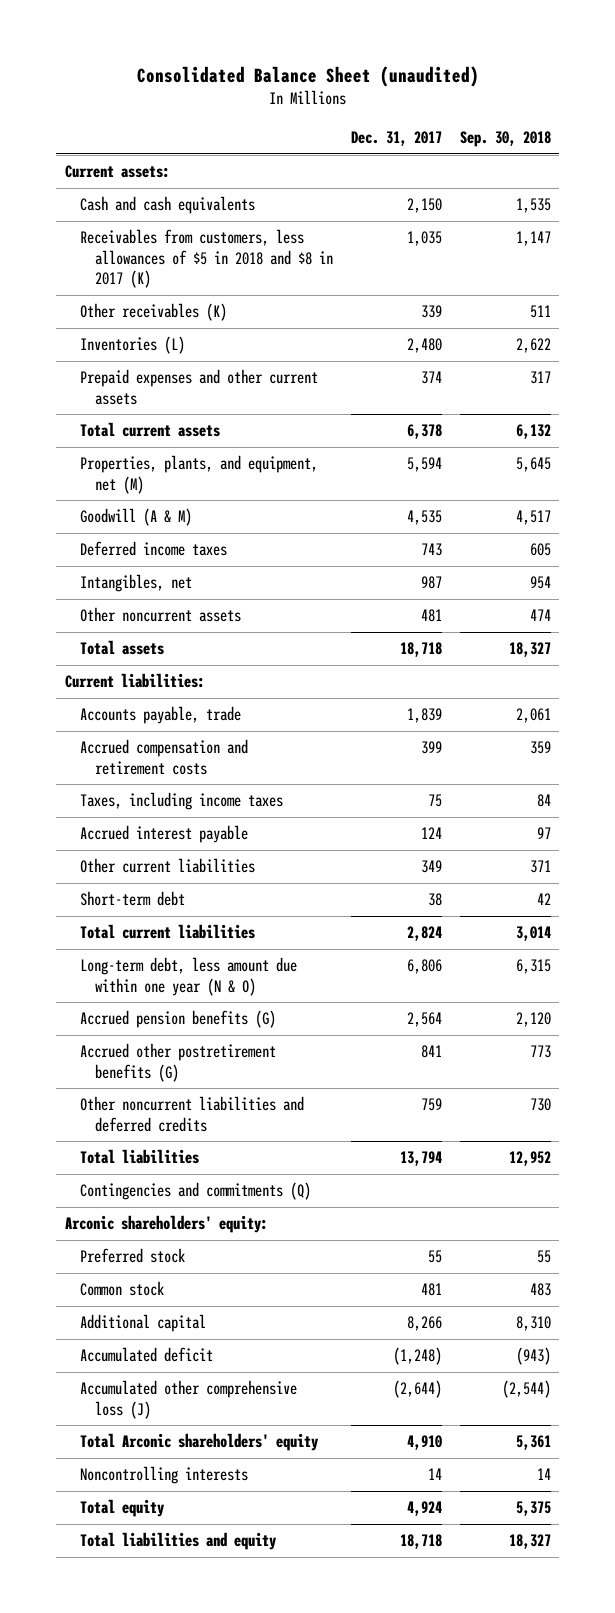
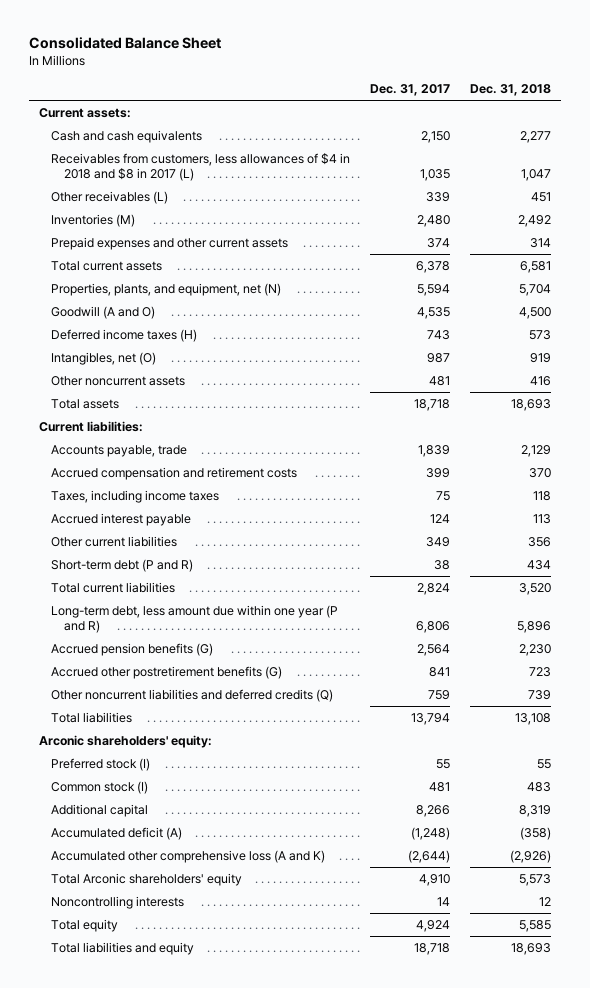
- Consolidated Balance Sheet (unaudited)
+ Consolidated Balance Sheet
- | Dec. 31, 2017 | Sep. 30, 2018
+ | Dec. 31, 2017 | Dec. 31, 2018
- Receivables from customers, less allowances of $5 in 2018 and $8 in 2017 (K) | 1,035 | 1,147
- Other receivables (K) | 339 | 511
- Inventories (L) | 2,480 | 2,622
+ Receivables from customers, less allowances of $4 in 2018 and $8 in 2017 (L) | 1,035 | 1,047
+ Other receivables (L) | 339 | 451
+ Inventories (M) | 2,480 | 2,492
- Properties, plants, and equipment, net (M) | 5,594 | 5,645
- Goodwill (A & M) | 4,535 | 4,517
- Deferred income taxes | 743 | 605
- Intangibles, net | 987 | 954
+ Properties, plants, and equipment, net (N) | 5,594 | 5,704
+ Goodwill (A and O) | 4,535 | 4,500
+ Deferred income taxes (H) | 743 | 573
+ Intangibles, net (O) | 987 | 919
- Short-term debt | 38 | 42
+ Short-term debt (P and R) | 38 | 434
- Long-term debt, less amount due within one year (N & O) | 6,806 | 6,315
+ Long-term debt, less amount due within one year (P and R) | 6,806 | 5,896
- Other noncurrent liabilities and deferred credits | 759 | 730
+ Other noncurrent liabilities and deferred credits (Q) | 759 | 739
- Contingencies and commitments (Q)
- Preferred stock | 55 | 55
- Common stock | 481 | 483
+ Preferred stock (I) | 55 | 55
+ Common stock (I) | 481 | 483
- Accumulated deficit | (1,248) | (943)
- Accumulated other comprehensive loss (J) | (2,644) | (2,544)
+ Accumulated deficit (A) | (1,248) | (358)
+ Accumulated other comprehensive loss (A and K) | (2,644) | (2,926)

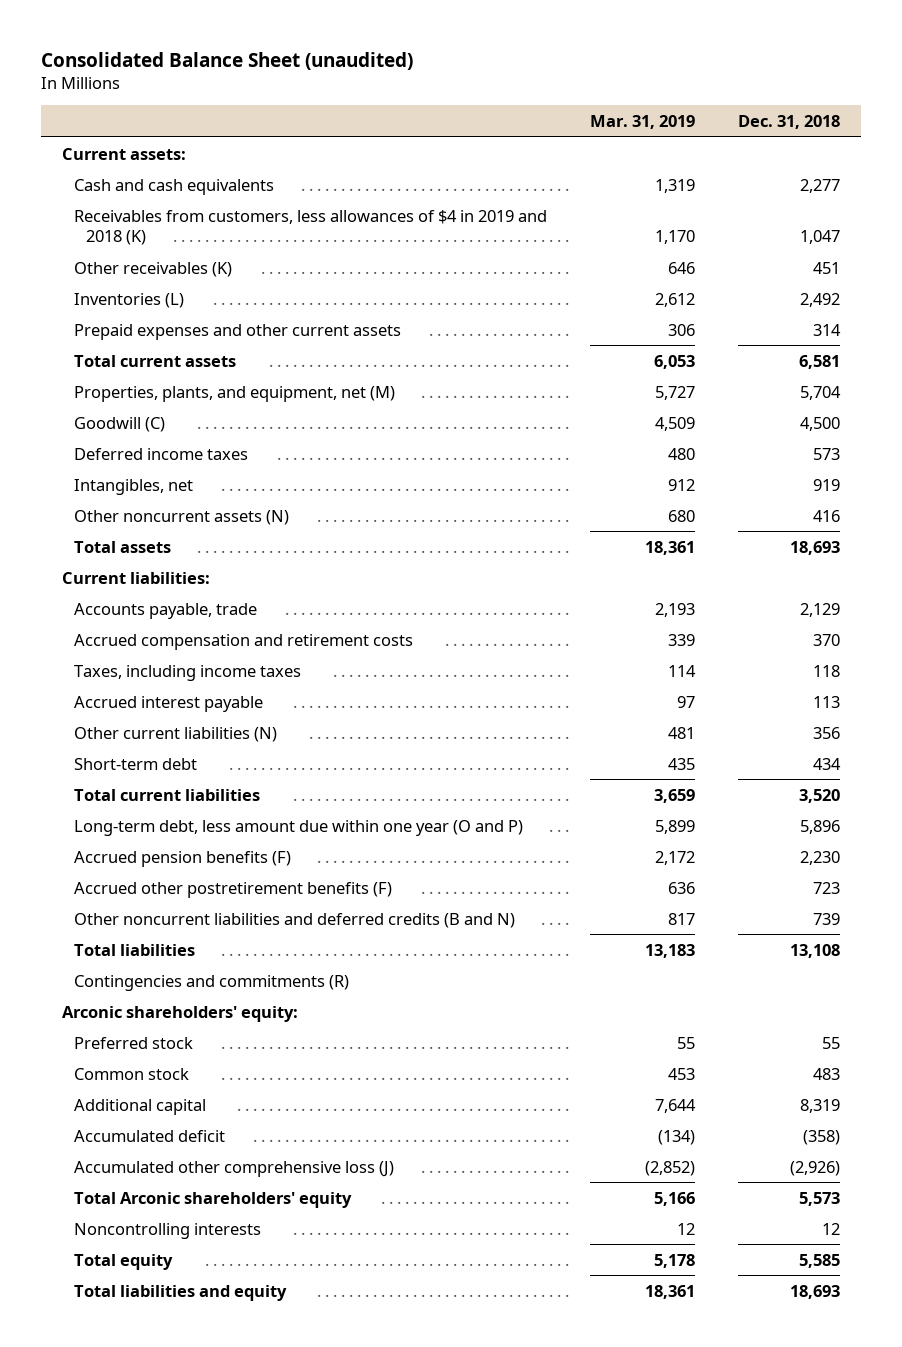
- Consolidated Balance Sheet
+ Consolidated Balance Sheet (unaudited)
- | Dec. 31, 2017 | Dec. 31, 2018
+ | Mar. 31, 2019 | Dec. 31, 2018
- Receivables from customers, less allowances of $4 in 2018 and $8 in 2017 (L) | 1,035 | 1,047
- Other receivables (L) | 339 | 451
- Inventories (M) | 2,480 | 2,492
+ Receivables from customers, less allowances of $4 in 2019 and 2018 (K) | 1,170 | 1,047
+ Other receivables (K) | 646 | 451
+ Inventories (L) | 2,612 | 2,492
- Properties, plants, and equipment, net (N) | 5,594 | 5,704
- Goodwill (A and O) | 4,535 | 4,500
- Deferred income taxes (H) | 743 | 573
- Intangibles, net (O) | 987 | 919
- Other noncurrent assets | 481 | 416
+ Properties, plants, and equipment, net (M) | 5,727 | 5,704
+ Goodwill (C) | 4,509 | 4,500
+ Deferred income taxes | 480 | 573
+ Intangibles, net | 912 | 919
+ Other noncurrent assets (N) | 680 | 416
- Other current liabilities | 349 | 356
- Short-term debt (P and R) | 38 | 434
+ Other current liabilities (N) | 481 | 356
+ Short-term debt | 435 | 434
- Long-term debt, less amount due within one year (P and R) | 6,806 | 5,896
- Accrued pension benefits (G) | 2,564 | 2,230
- Accrued other postretirement benefits (G) | 841 | 723
- Other noncurrent liabilities and deferred credits (Q) | 759 | 739
+ Long-term debt, less amount due within one year (O and P) | 5,899 | 5,896
+ Accrued pension benefits (F) | 2,172 | 2,230
+ Accrued other postretirement benefits (F) | 636 | 723
+ Other noncurrent liabilities and deferred credits (B and N) | 817 | 739
+ Contingencies and commitments (R)
- Preferred stock (I) | 55 | 55
- Common stock (I) | 481 | 483
+ Preferred stock | 55 | 55
+ Common stock | 453 | 483
- Accumulated deficit (A) | (1,248) | (358)
- Accumulated other comprehensive loss (A and K) | (2,644) | (2,926)
+ Accumulated deficit | (134) | (358)
+ Accumulated other comprehensive loss (J) | (2,852) | (2,926)

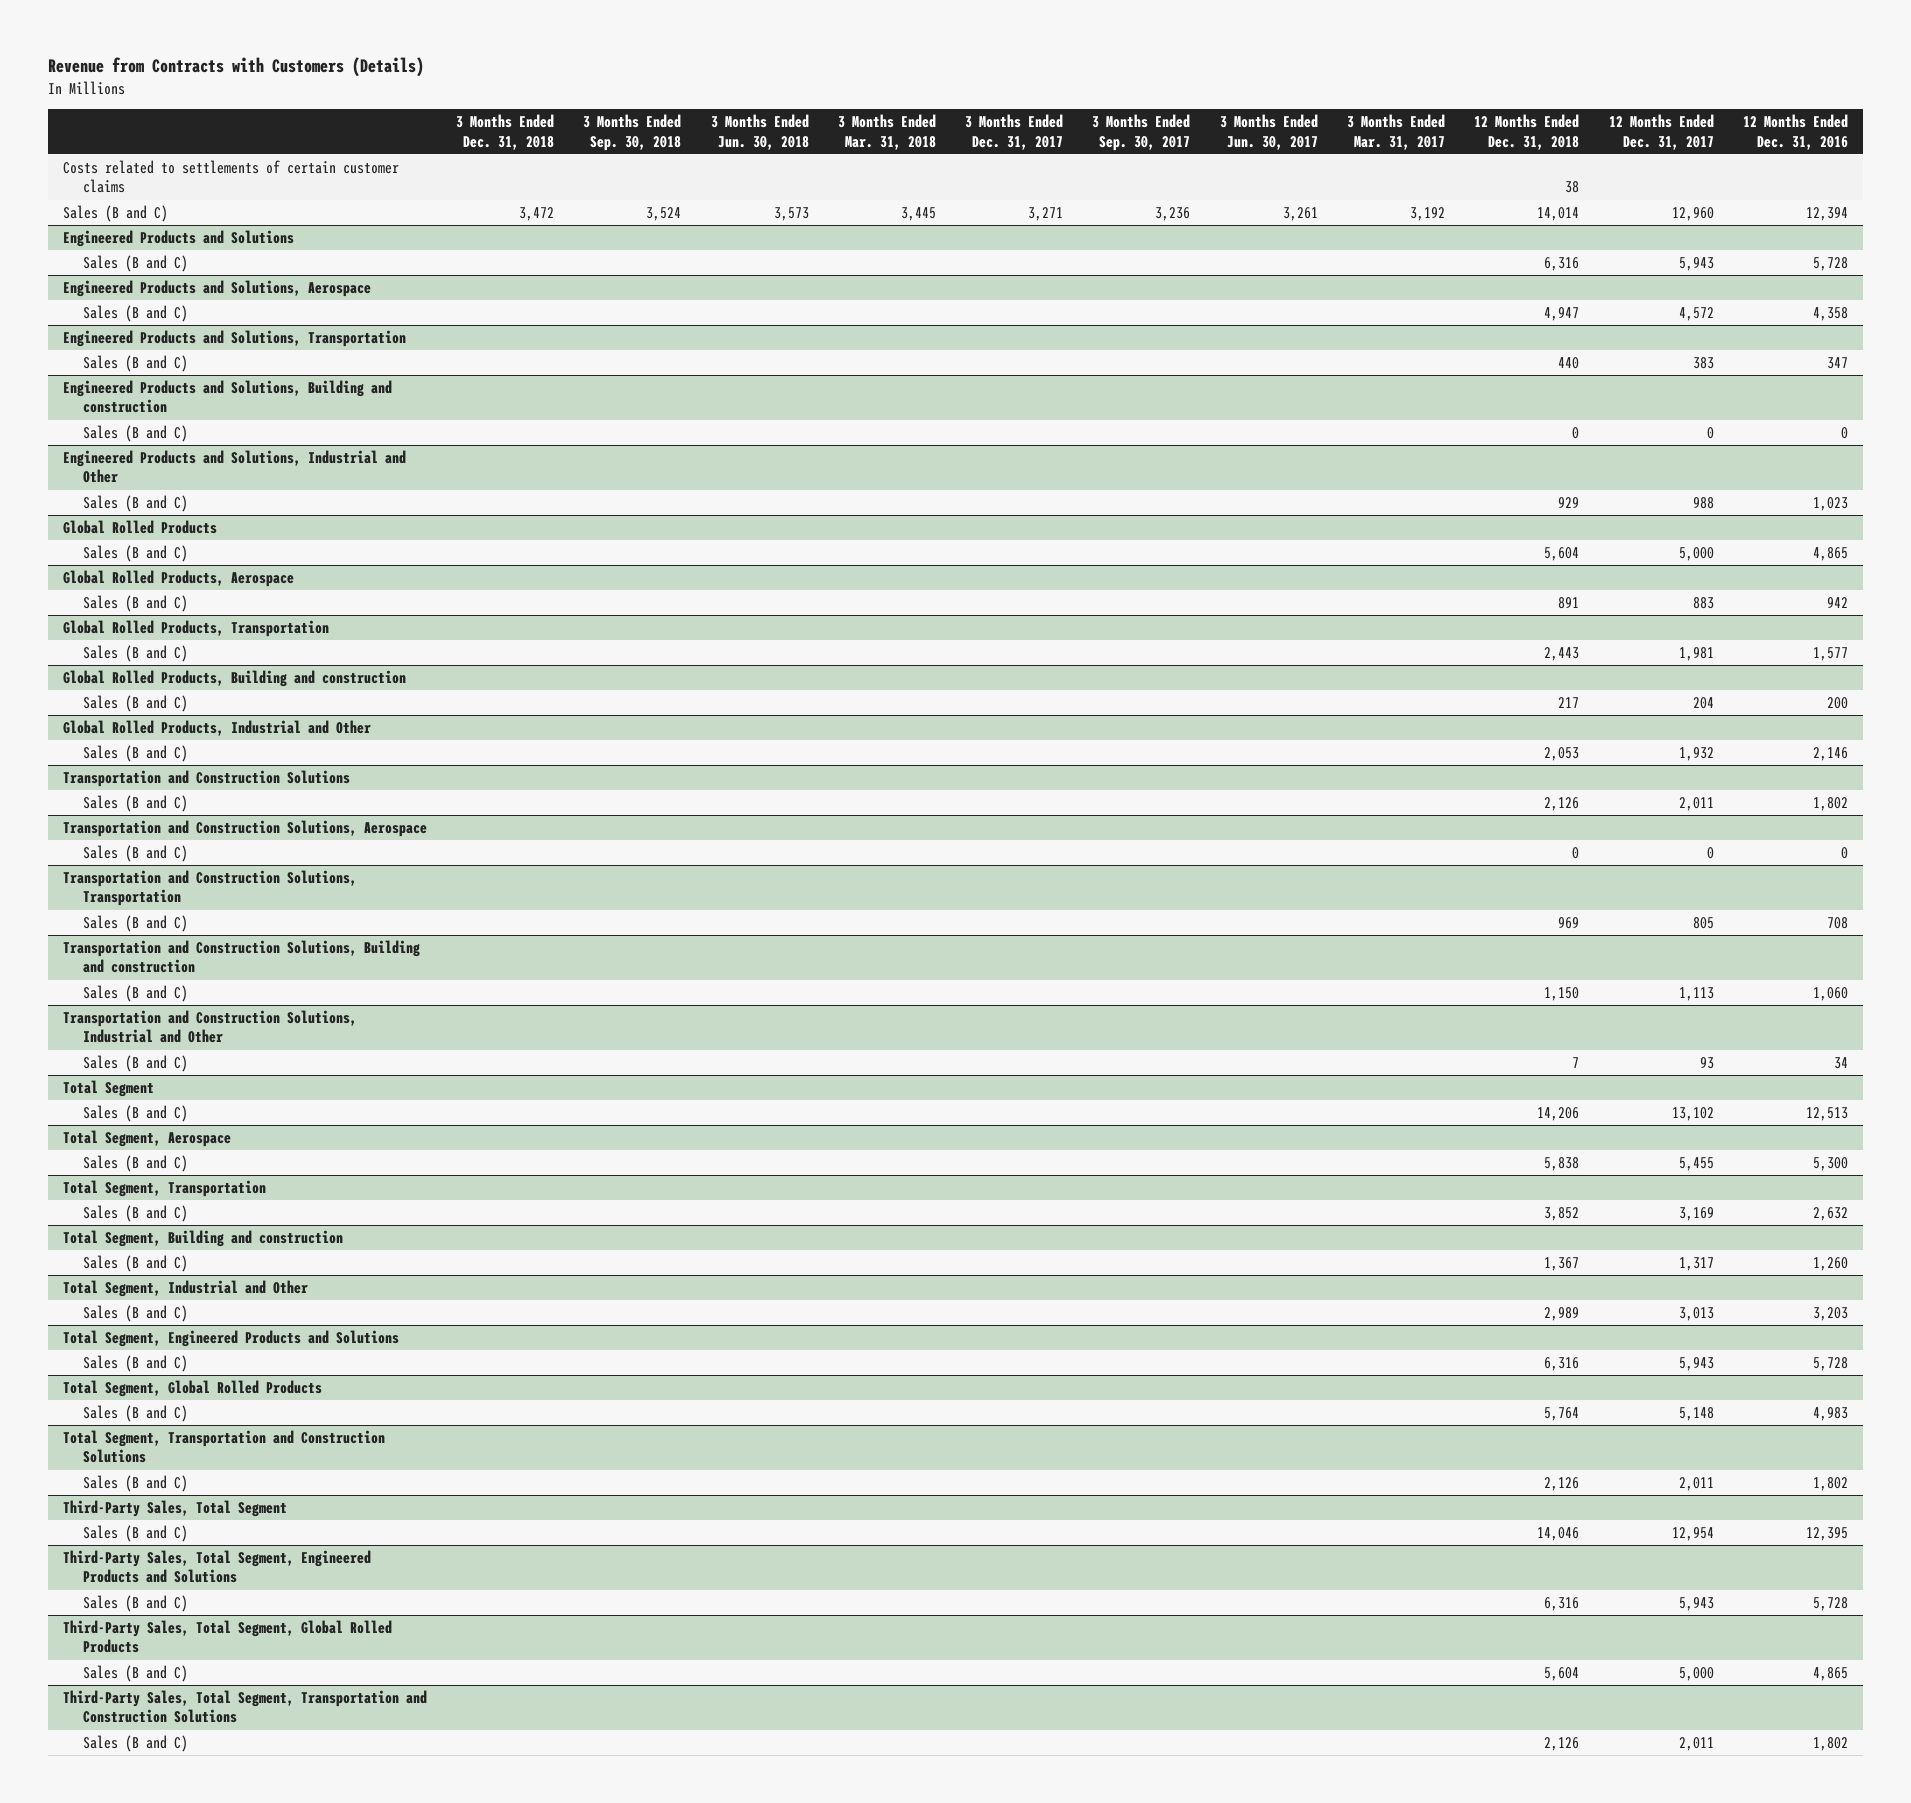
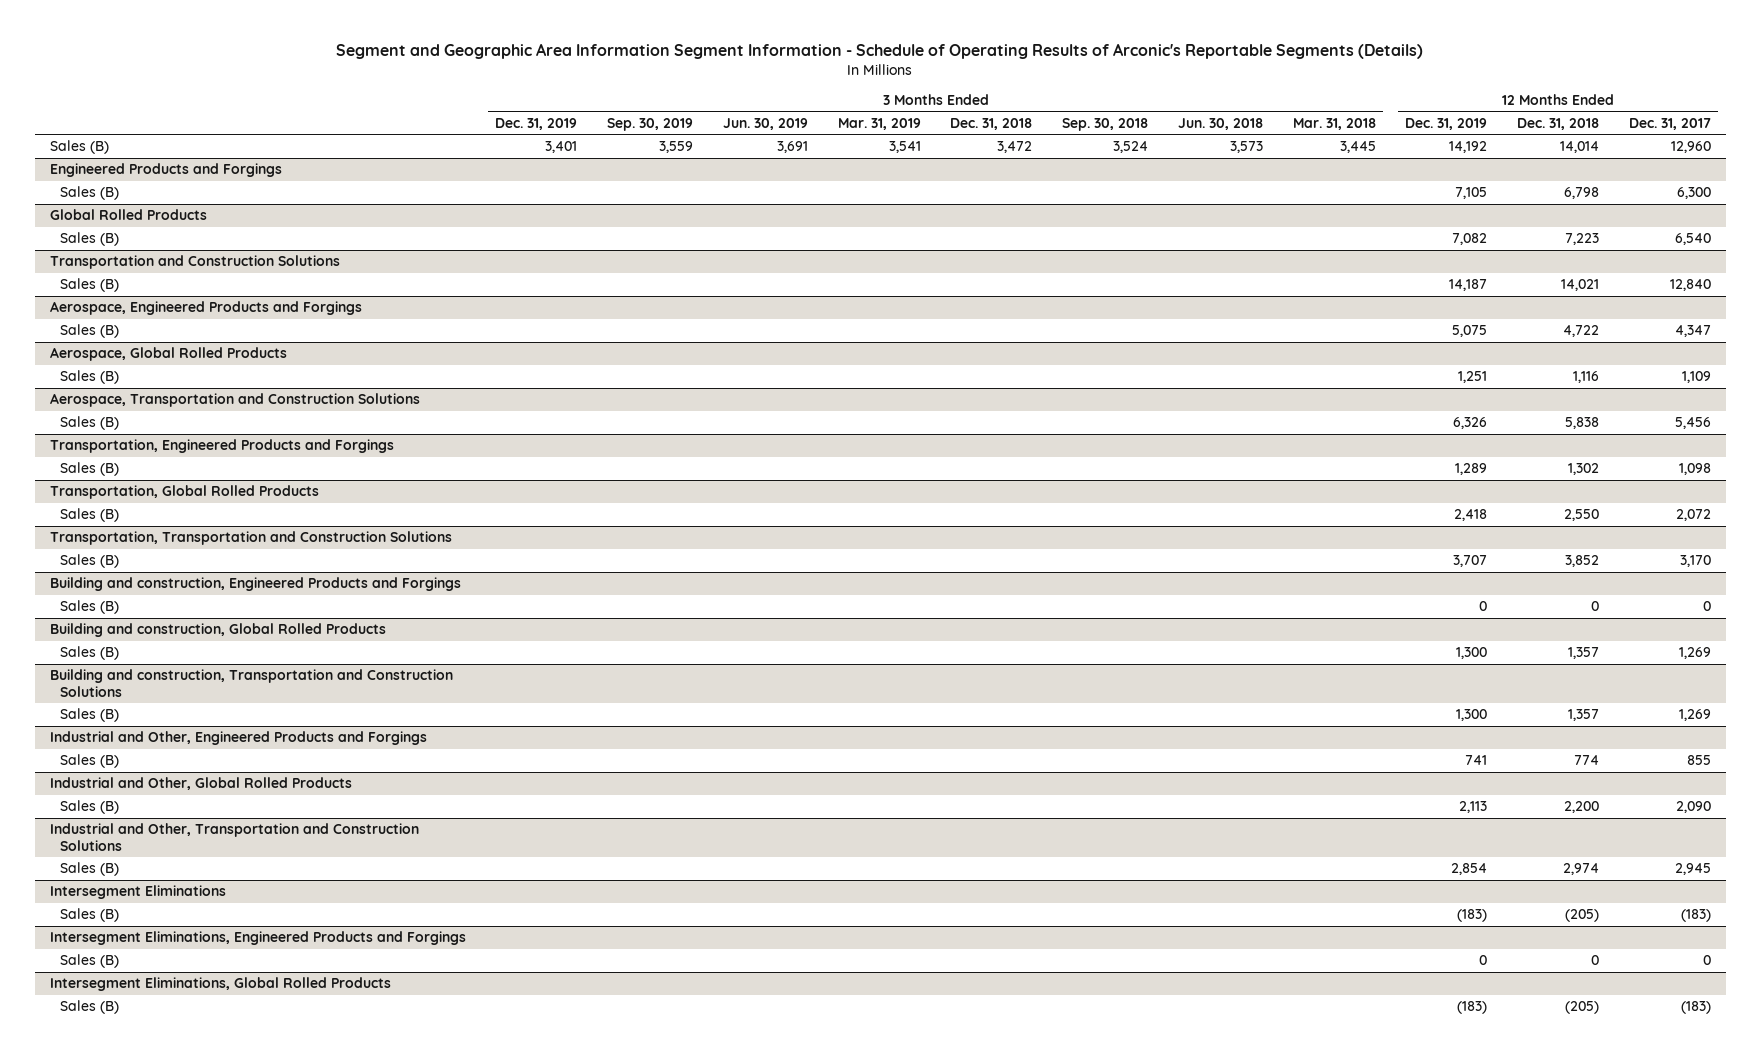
- Revenue from Contracts with Customers (Details)
+ Segment and Geographic Area Information Segment Information - Schedule of Operating Results of Arconic's Reportable Segments (Details)
- | 3 Months Ended Dec. 31, 2018 | 3 Months Ended Sep. 30, 2018 | 3 Months Ended Jun. 30, 2018 | 3 Months Ended Mar. 31, 2018 | 3 Months Ended Dec. 31, 2017 | 3 Months Ended Sep. 30, 2017 | 3 Months Ended Jun. 30, 2017 | 3 Months Ended Mar. 31, 2017 | 12 Months Ended Dec. 31, 2018 | 12 Months Ended Dec. 31, 2017 | 12 Months Ended Dec. 31, 2016
+ | 3 Months Ended Dec. 31, 2019 | 3 Months Ended Sep. 30, 2019 | 3 Months Ended Jun. 30, 2019 | 3 Months Ended Mar. 31, 2019 | 3 Months Ended Dec. 31, 2018 | 3 Months Ended Sep. 30, 2018 | 3 Months Ended Jun. 30, 2018 | 3 Months Ended Mar. 31, 2018 | 12 Months Ended Dec. 31, 2019 | 12 Months Ended Dec. 31, 2018 | 12 Months Ended Dec. 31, 2017
- Costs related to settlements of certain customer claims | | | | | | | | | 38 | |
- Sales (B and C) | 3,472 | 3,524 | 3,573 | 3,445 | 3,271 | 3,236 | 3,261 | 3,192 | 14,014 | 12,960 | 12,394
- Engineered Products and Solutions
- Sales (B and C) | | | | | | | | | 6,316 | 5,943 | 5,728
- Engineered Products and Solutions, Aerospace
- Sales (B and C) | | | | | | | | | 4,947 | 4,572 | 4,358
- Engineered Products and Solutions, Transportation
- Sales (B and C) | | | | | | | | | 440 | 383 | 347
- Engineered Products and Solutions, Building and construction
- Sales (B and C) | | | | | | | | | 0 | 0 | 0
- Engineered Products and Solutions, Industrial and Other
- Sales (B and C) | | | | | | | | | 929 | 988 | 1,023
+ Sales (B) | 3,401 | 3,559 | 3,691 | 3,541 | 3,472 | 3,524 | 3,573 | 3,445 | 14,192 | 14,014 | 12,960
+ Engineered Products and Forgings
+ Sales (B) | | | | | | | | | 7,105 | 6,798 | 6,300
@ Global Rolled Products
- Sales (B and C) | | | | | | | | | 5,604 | 5,000 | 4,865
- Global Rolled Products, Aerospace
- Sales (B and C) | | | | | | | | | 891 | 883 | 942
- Global Rolled Products, Transportation
- Sales (B and C) | | | | | | | | | 2,443 | 1,981 | 1,577
- Global Rolled Products, Building and construction
- Sales (B and C) | | | | | | | | | 217 | 204 | 200
- Global Rolled Products, Industrial and Other
- Sales (B and C) | | | | | | | | | 2,053 | 1,932 | 2,146
@ Global Rolled Products
+ Sales (B) | | | | | | | | | 7,082 | 7,223 | 6,540
@ Transportation and Construction Solutions
- Sales (B and C) | | | | | | | | | 2,126 | 2,011 | 1,802
- Transportation and Construction Solutions, Aerospace
- Sales (B and C) | | | | | | | | | 0 | 0 | 0
- Transportation and Construction Solutions, Transportation
- Sales (B and C) | | | | | | | | | 969 | 805 | 708
- Transportation and Construction Solutions, Building and construction
- Sales (B and C) | | | | | | | | | 1,150 | 1,113 | 1,060
- Transportation and Construction Solutions, Industrial and Other
- Sales (B and C) | | | | | | | | | 7 | 93 | 34
- Total Segment
- Sales (B and C) | | | | | | | | | 14,206 | 13,102 | 12,513
- Total Segment, Aerospace
- Sales (B and C) | | | | | | | | | 5,838 | 5,455 | 5,300
- Total Segment, Transportation
- Sales (B and C) | | | | | | | | | 3,852 | 3,169 | 2,632
- Total Segment, Building and construction
- Sales (B and C) | | | | | | | | | 1,367 | 1,317 | 1,260
- Total Segment, Industrial and Other
- Sales (B and C) | | | | | | | | | 2,989 | 3,013 | 3,203
- Total Segment, Engineered Products and Solutions
- Sales (B and C) | | | | | | | | | 6,316 | 5,943 | 5,728
- Total Segment, Global Rolled Products
- Sales (B and C) | | | | | | | | | 5,764 | 5,148 | 4,983
- Total Segment, Transportation and Construction Solutions
- Sales (B and C) | | | | | | | | | 2,126 | 2,011 | 1,802
- Third-Party Sales, Total Segment
- Sales (B and C) | | | | | | | | | 14,046 | 12,954 | 12,395
- Third-Party Sales, Total Segment, Engineered Products and Solutions
- Sales (B and C) | | | | | | | | | 6,316 | 5,943 | 5,728
- Third-Party Sales, Total Segment, Global Rolled Products
- Sales (B and C) | | | | | | | | | 5,604 | 5,000 | 4,865
- Third-Party Sales, Total Segment, Transportation and Construction Solutions
- Sales (B and C) | | | | | | | | | 2,126 | 2,011 | 1,802
@ Transportation and Construction Solutions
+ Sales (B) | | | | | | | | | 14,187 | 14,021 | 12,840
+ Aerospace, Engineered Products and Forgings
+ Sales (B) | | | | | | | | | 5,075 | 4,722 | 4,347
+ Aerospace, Global Rolled Products
+ Sales (B) | | | | | | | | | 1,251 | 1,116 | 1,109
+ Aerospace, Transportation and Construction Solutions
+ Sales (B) | | | | | | | | | 6,326 | 5,838 | 5,456
+ Transportation, Engineered Products and Forgings
+ Sales (B) | | | | | | | | | 1,289 | 1,302 | 1,098
+ Transportation, Global Rolled Products
+ Sales (B) | | | | | | | | | 2,418 | 2,550 | 2,072
+ Transportation, Transportation and Construction Solutions
+ Sales (B) | | | | | | | | | 3,707 | 3,852 | 3,170
+ Building and construction, Engineered Products and Forgings
+ Sales (B) | | | | | | | | | 0 | 0 | 0
+ Building and construction, Global Rolled Products
+ Sales (B) | | | | | | | | | 1,300 | 1,357 | 1,269
+ Building and construction, Transportation and Construction Solutions
+ Sales (B) | | | | | | | | | 1,300 | 1,357 | 1,269
+ Industrial and Other, Engineered Products and Forgings
+ Sales (B) | | | | | | | | | 741 | 774 | 855
+ Industrial and Other, Global Rolled Products
+ Sales (B) | | | | | | | | | 2,113 | 2,200 | 2,090
+ Industrial and Other, Transportation and Construction Solutions
+ Sales (B) | | | | | | | | | 2,854 | 2,974 | 2,945
+ Intersegment Eliminations
+ Sales (B) | | | | | | | | | (183) | (205) | (183)
+ Intersegment Eliminations, Engineered Products and Forgings
+ Sales (B) | | | | | | | | | 0 | 0 | 0
+ Intersegment Eliminations, Global Rolled Products
+ Sales (B) | | | | | | | | | (183) | (205) | (183)

